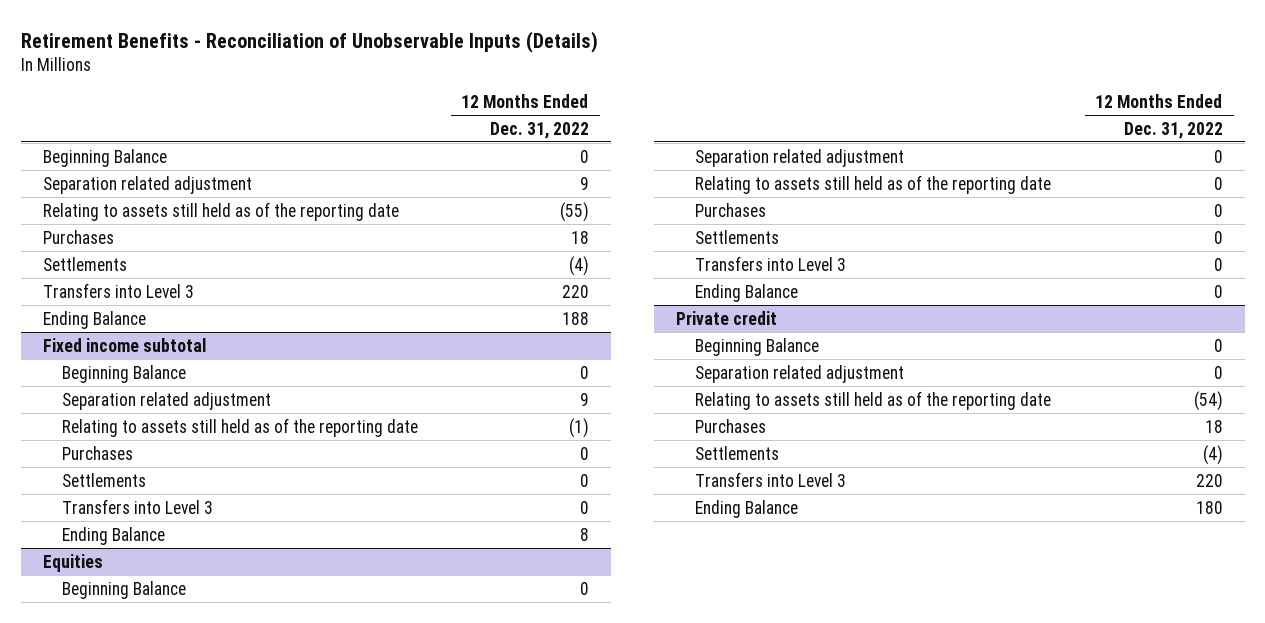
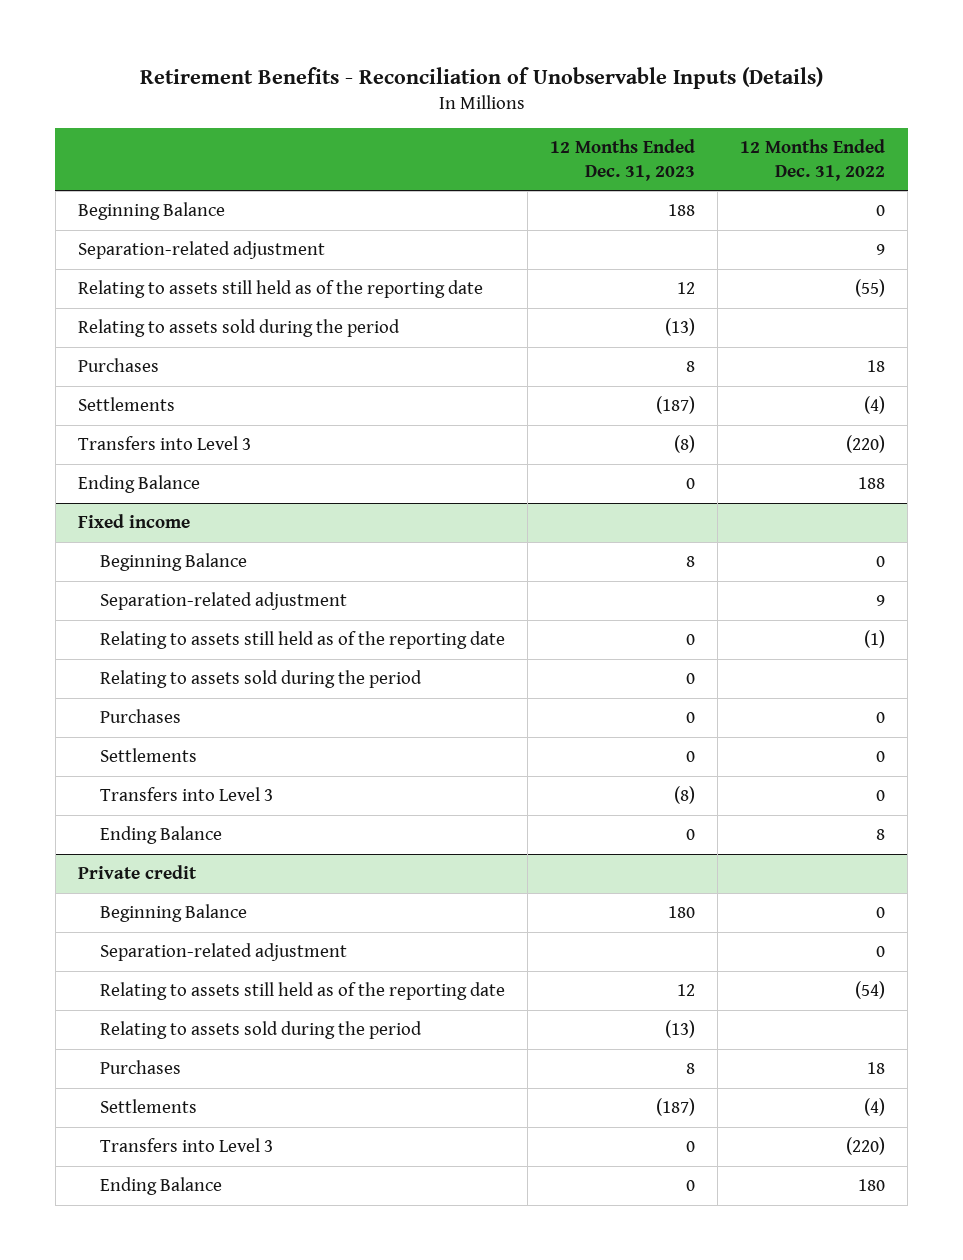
- | 12 Months Ended Dec. 31, 2022
+ | 12 Months Ended Dec. 31, 2023 | 12 Months Ended Dec. 31, 2022
- Separation related adjustment | 9
+ Separation-related adjustment | | 9
+ Relating to assets sold during the period | (13) |
- Transfers into Level 3 | 220
+ Transfers into Level 3 | (8) | (220)
- Fixed income subtotal
+ Fixed income
- Separation related adjustment | 9
+ Separation-related adjustment | | 9
+ Relating to assets sold during the period | 0 |
- Equities
- Beginning Balance | 0
- Separation related adjustment | 0
- Relating to assets still held as of the reporting date | 0
- Purchases | 0
- Settlements | 0
- Transfers into Level 3 | 0
- Ending Balance | 0
@ Private credit
- Separation related adjustment | 0
+ Separation-related adjustment | | 0
+ Relating to assets sold during the period | (13) |
- Transfers into Level 3 | 220
+ Transfers into Level 3 | 0 | (220)

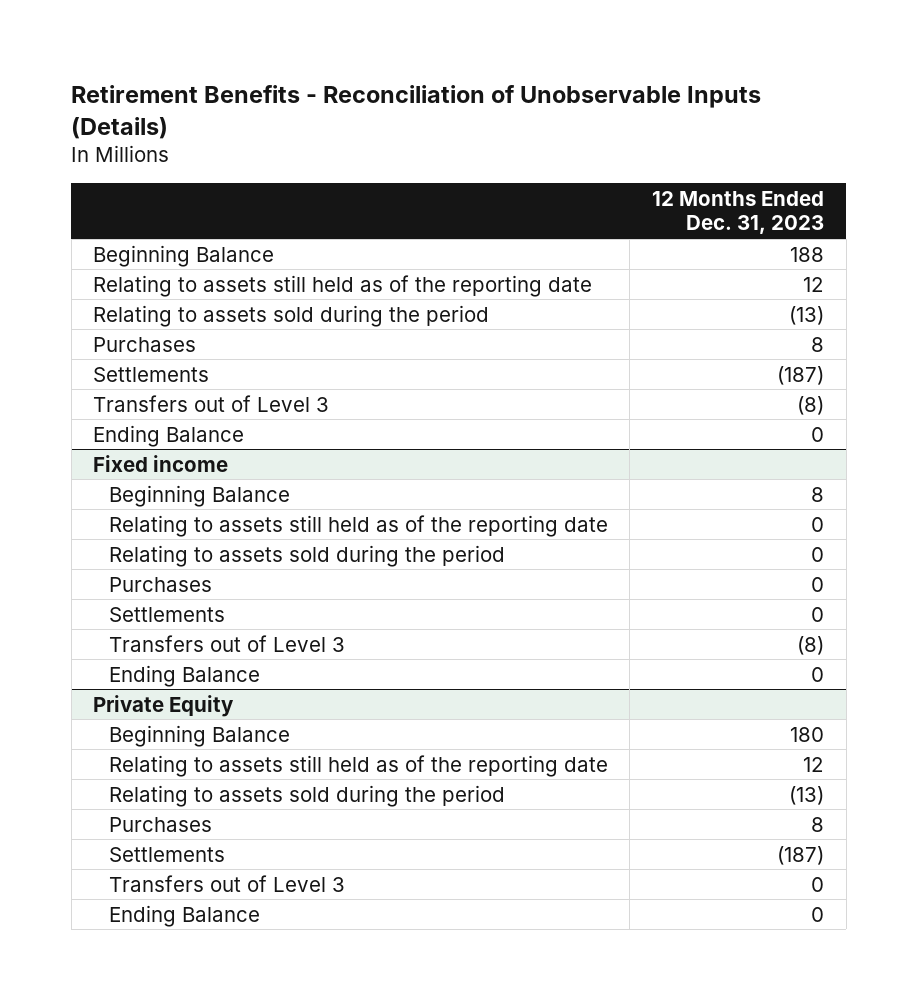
- | 12 Months Ended Dec. 31, 2023 | 12 Months Ended Dec. 31, 2022
+ | 12 Months Ended Dec. 31, 2023
- Separation-related adjustment | | 9
- Transfers into Level 3 | (8) | (220)
+ Transfers out of Level 3 | (8)
@ Fixed income
- Separation-related adjustment | | 9
- Transfers into Level 3 | (8) | 0
+ Transfers out of Level 3 | (8)
- Private credit
+ Private Equity
- Separation-related adjustment | | 0
- Transfers into Level 3 | 0 | (220)
+ Transfers out of Level 3 | 0

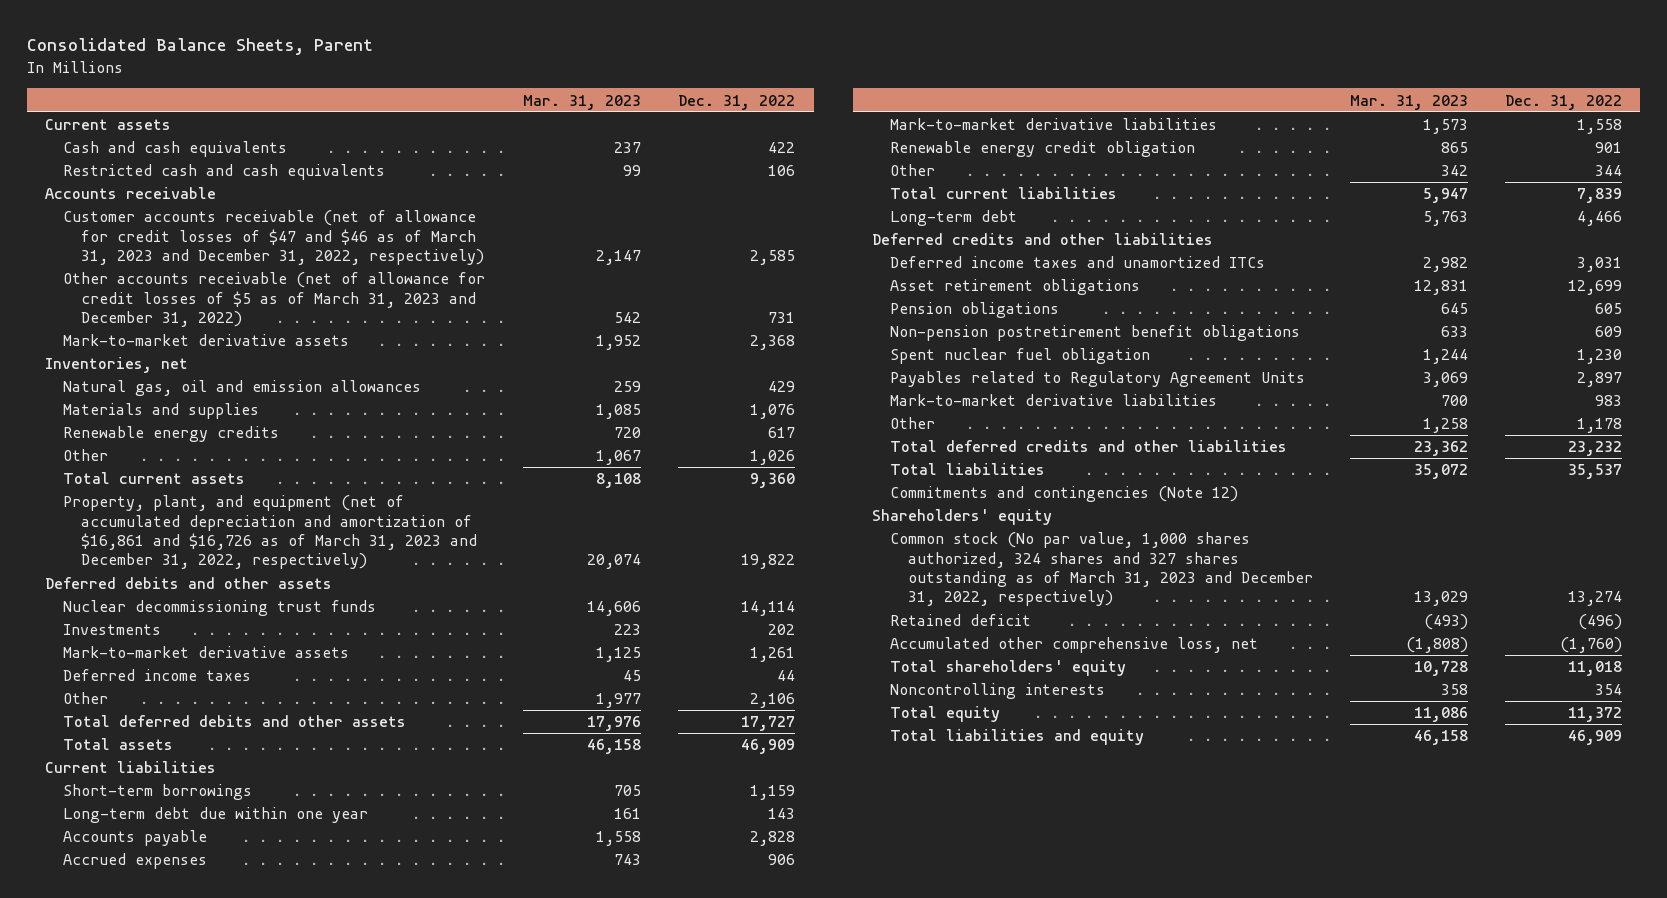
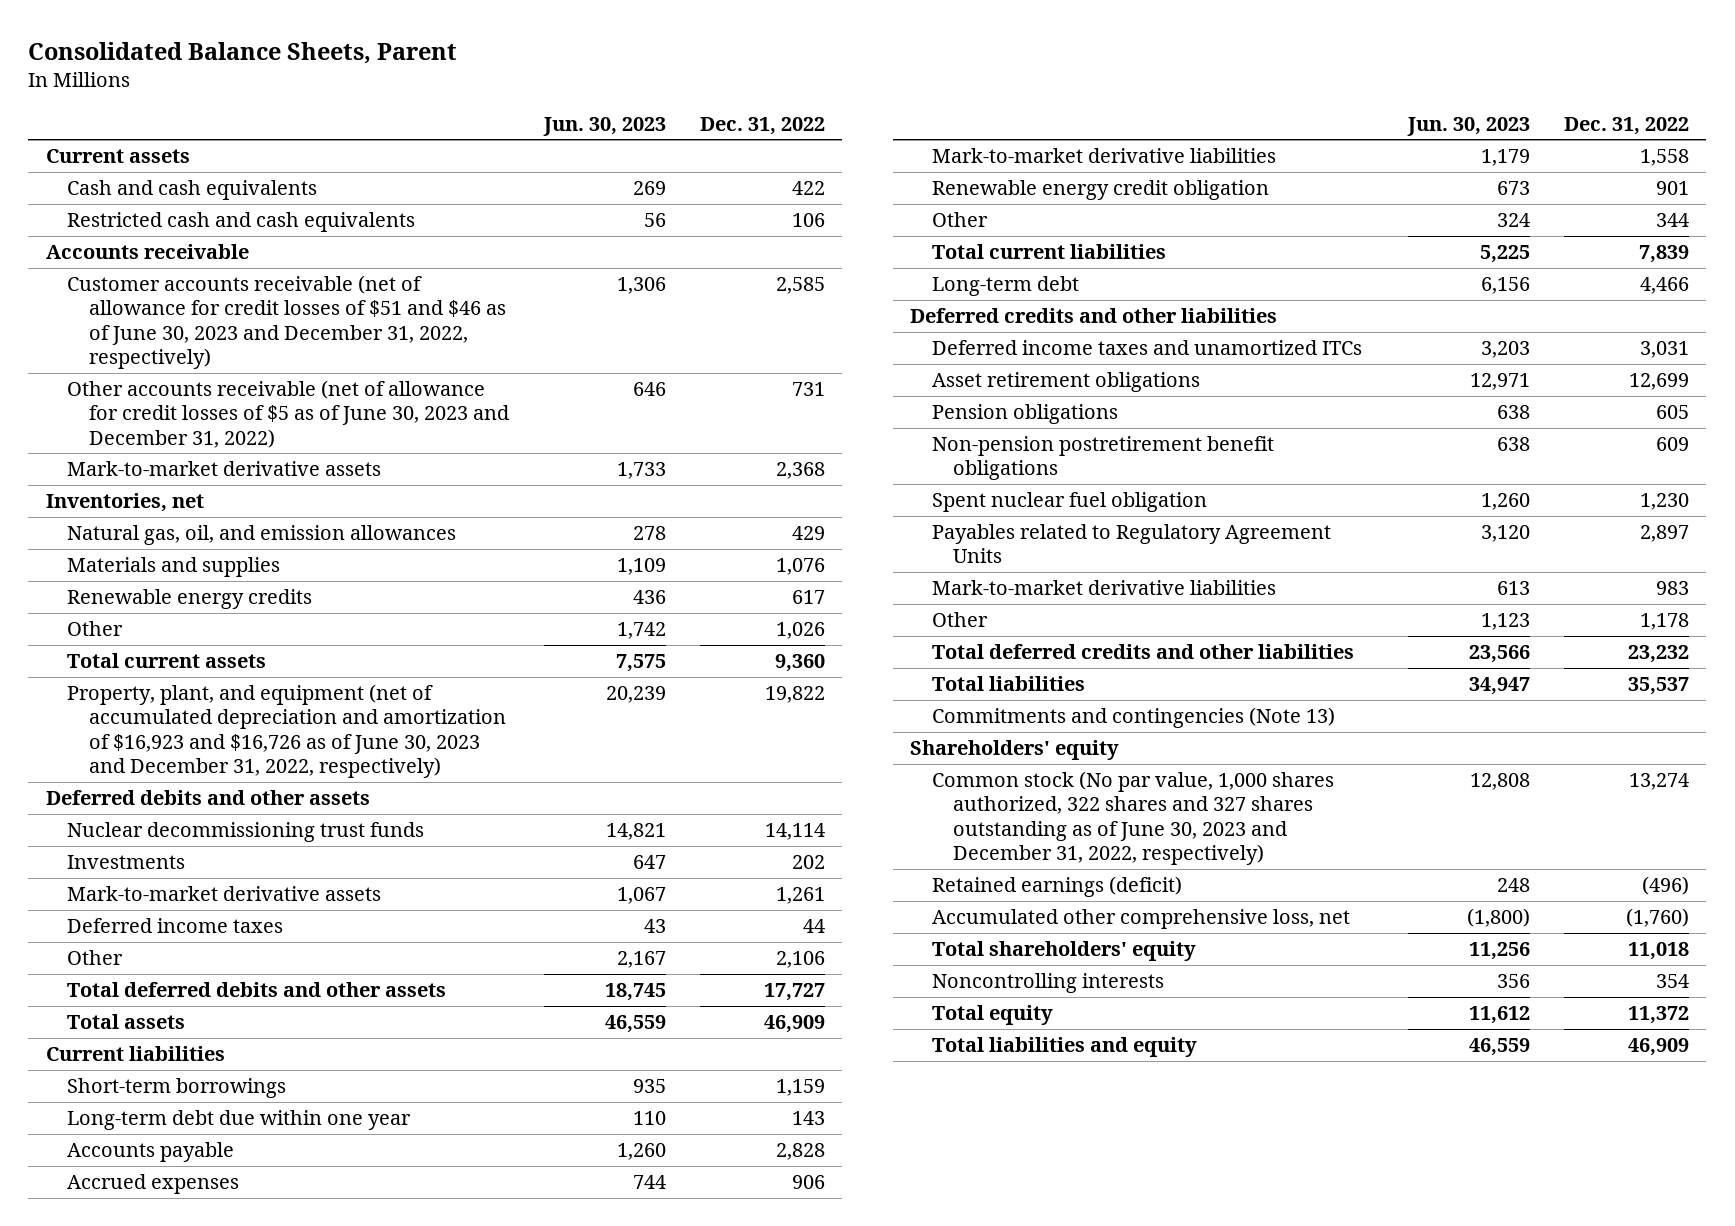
- | Mar. 31, 2023 | Dec. 31, 2022
+ | Jun. 30, 2023 | Dec. 31, 2022
- Customer accounts receivable (net of allowance for credit losses of $47 and $46 as of March 31, 2023 and December 31, 2022, respectively) | 2,147 | 2,585
- Other accounts receivable (net of allowance for credit losses of $5 as of March 31, 2023 and December 31, 2022) | 542 | 731
+ Customer accounts receivable (net of allowance for credit losses of $51 and $46 as of June 30, 2023 and December 31, 2022, respectively) | 1,306 | 2,585
+ Other accounts receivable (net of allowance for credit losses of $5 as of June 30, 2023 and December 31, 2022) | 646 | 731
- Natural gas, oil and emission allowances | 259 | 429
+ Natural gas, oil, and emission allowances | 278 | 429
- Property, plant, and equipment (net of accumulated depreciation and amortization of $16,861 and $16,726 as of March 31, 2023 and December 31, 2022, respectively) | 20,074 | 19,822
+ Property, plant, and equipment (net of accumulated depreciation and amortization of $16,923 and $16,726 as of June 30, 2023 and December 31, 2022, respectively) | 20,239 | 19,822
- Commitments and contingencies (Note 12)
+ Commitments and contingencies (Note 13)
- Common stock (No par value, 1,000 shares authorized, 324 shares and 327 shares outstanding as of March 31, 2023 and December 31, 2022, respectively) | 13,029 | 13,274
- Retained deficit | (493) | (496)
+ Common stock (No par value, 1,000 shares authorized, 322 shares and 327 shares outstanding as of June 30, 2023 and December 31, 2022, respectively) | 12,808 | 13,274
+ Retained earnings (deficit) | 248 | (496)

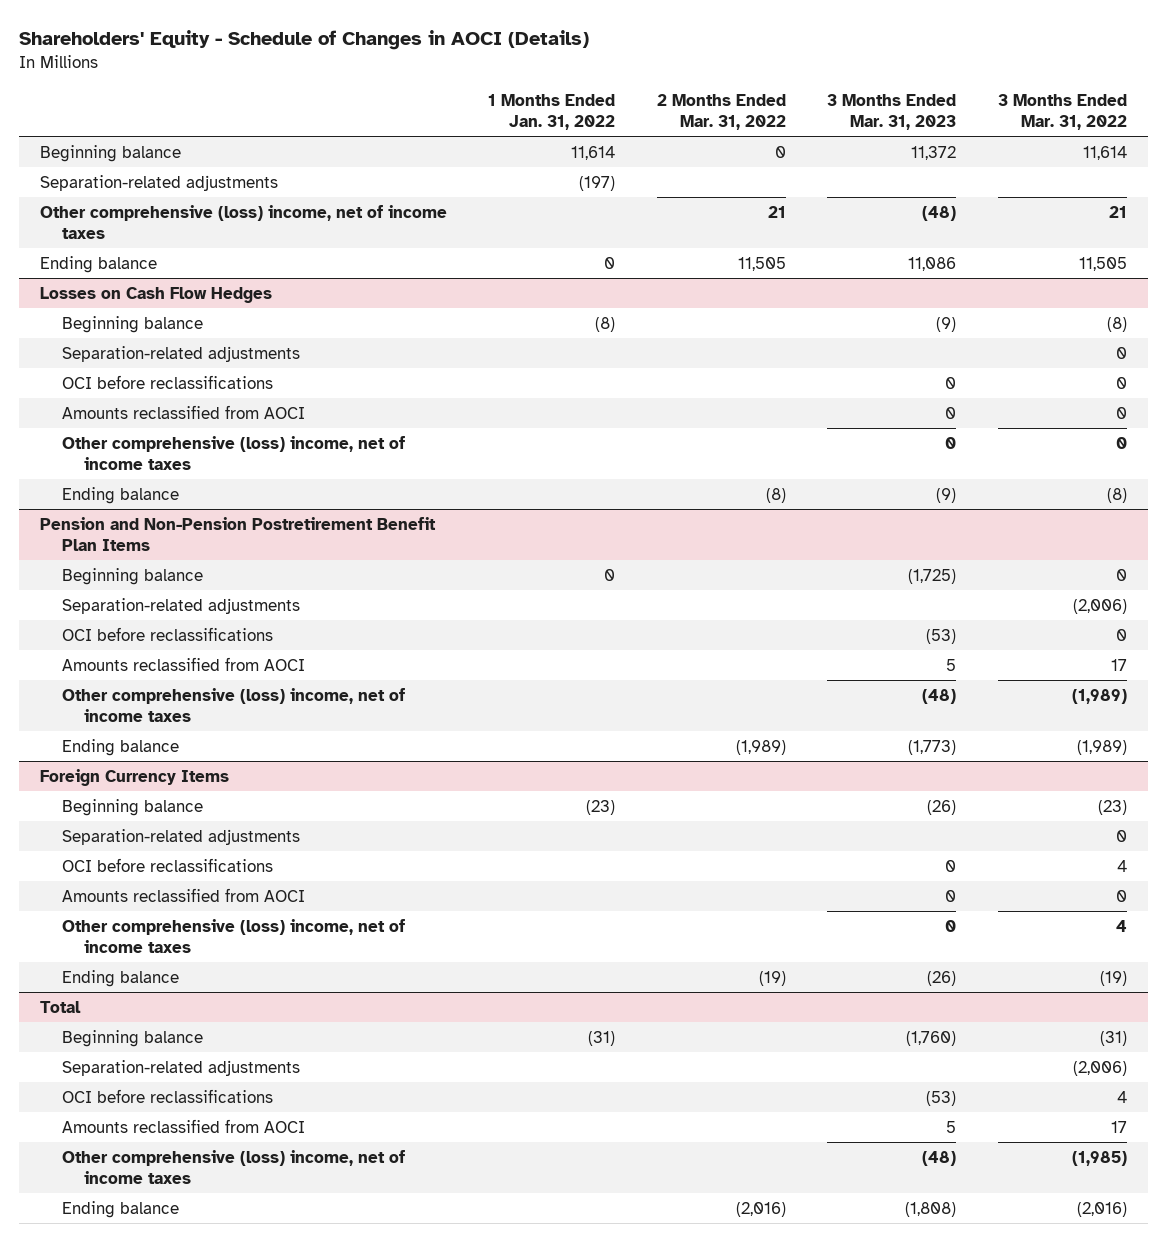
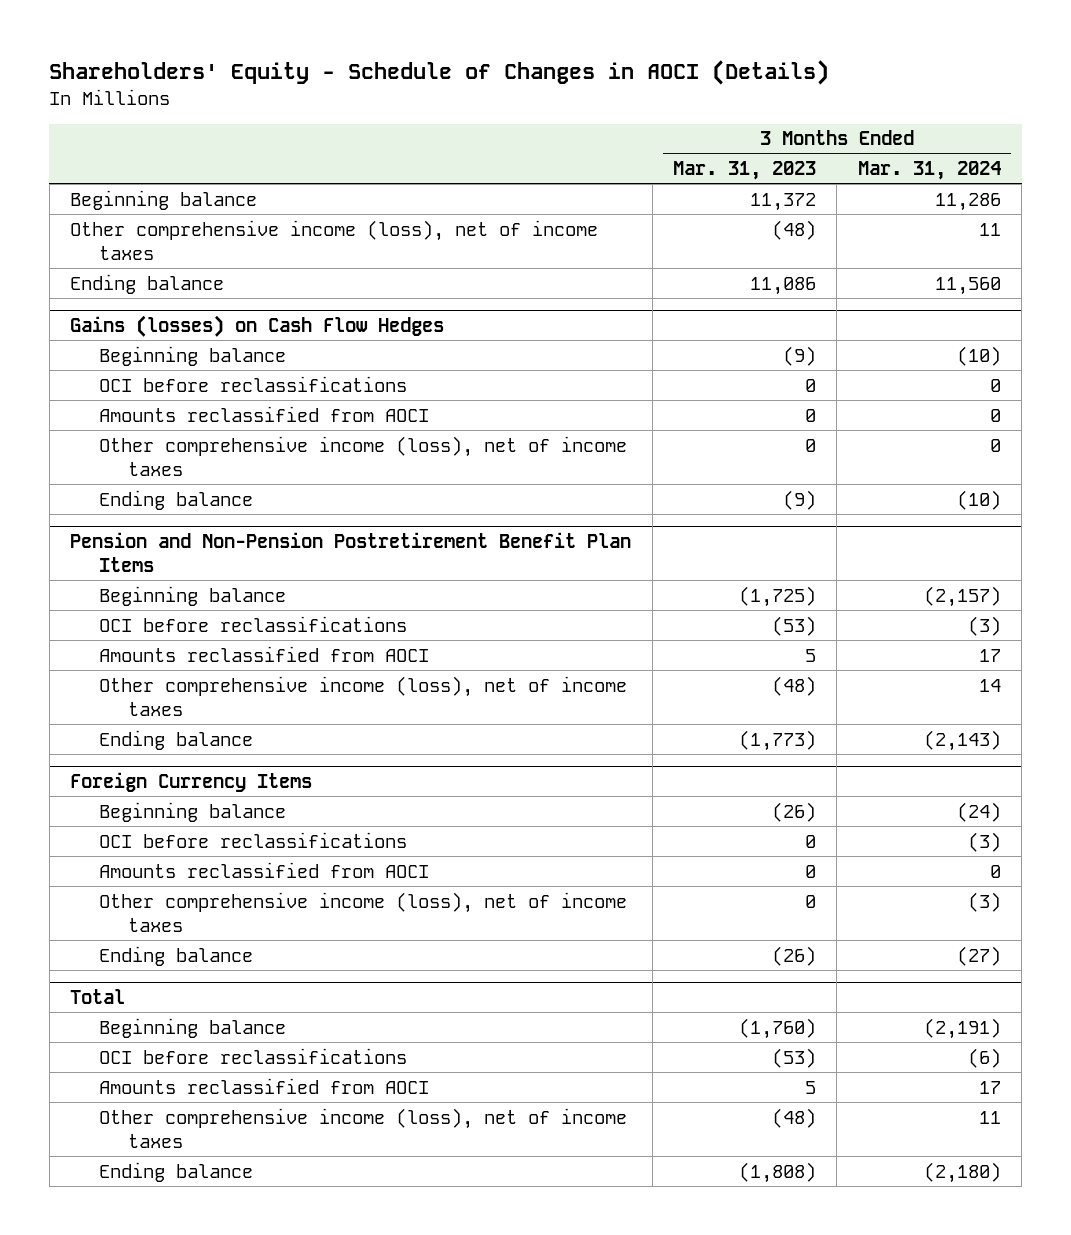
- | 1 Months Ended Jan. 31, 2022 | 2 Months Ended Mar. 31, 2022 | 3 Months Ended Mar. 31, 2023 | 3 Months Ended Mar. 31, 2022
+ | 3 Months Ended Mar. 31, 2023 | 3 Months Ended Mar. 31, 2024
- Separation-related adjustments | (197) | | |
- Other comprehensive (loss) income, net of income taxes | | 21 | (48) | 21
+ Other comprehensive income (loss), net of income taxes | (48) | 11
- Losses on Cash Flow Hedges
+ Gains (losses) on Cash Flow Hedges
- Separation-related adjustments | | | | 0
- Other comprehensive (loss) income, net of income taxes | | | 0 | 0
+ Other comprehensive income (loss), net of income taxes | 0 | 0
@ Pension and Non-Pension Postretirement Benefit Plan Items
- Separation-related adjustments | | | | (2,006)
- Other comprehensive (loss) income, net of income taxes | | | (48) | (1,989)
+ Other comprehensive income (loss), net of income taxes | (48) | 14
@ Foreign Currency Items
- Separation-related adjustments | | | | 0
- Other comprehensive (loss) income, net of income taxes | | | 0 | 4
+ Other comprehensive income (loss), net of income taxes | 0 | (3)
@ Total
- Separation-related adjustments | | | | (2,006)
- Other comprehensive (loss) income, net of income taxes | | | (48) | (1,985)
+ Other comprehensive income (loss), net of income taxes | (48) | 11

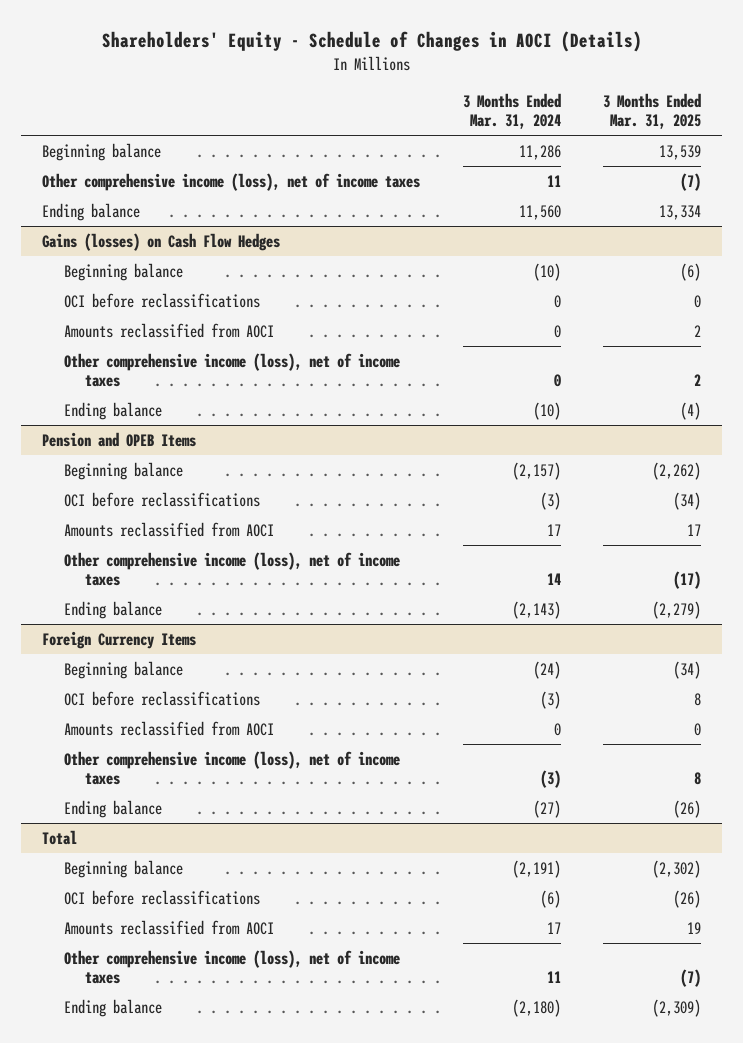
- | 3 Months Ended Mar. 31, 2023 | 3 Months Ended Mar. 31, 2024
+ | 3 Months Ended Mar. 31, 2024 | 3 Months Ended Mar. 31, 2025
- Pension and Non-Pension Postretirement Benefit Plan Items
+ Pension and OPEB Items

